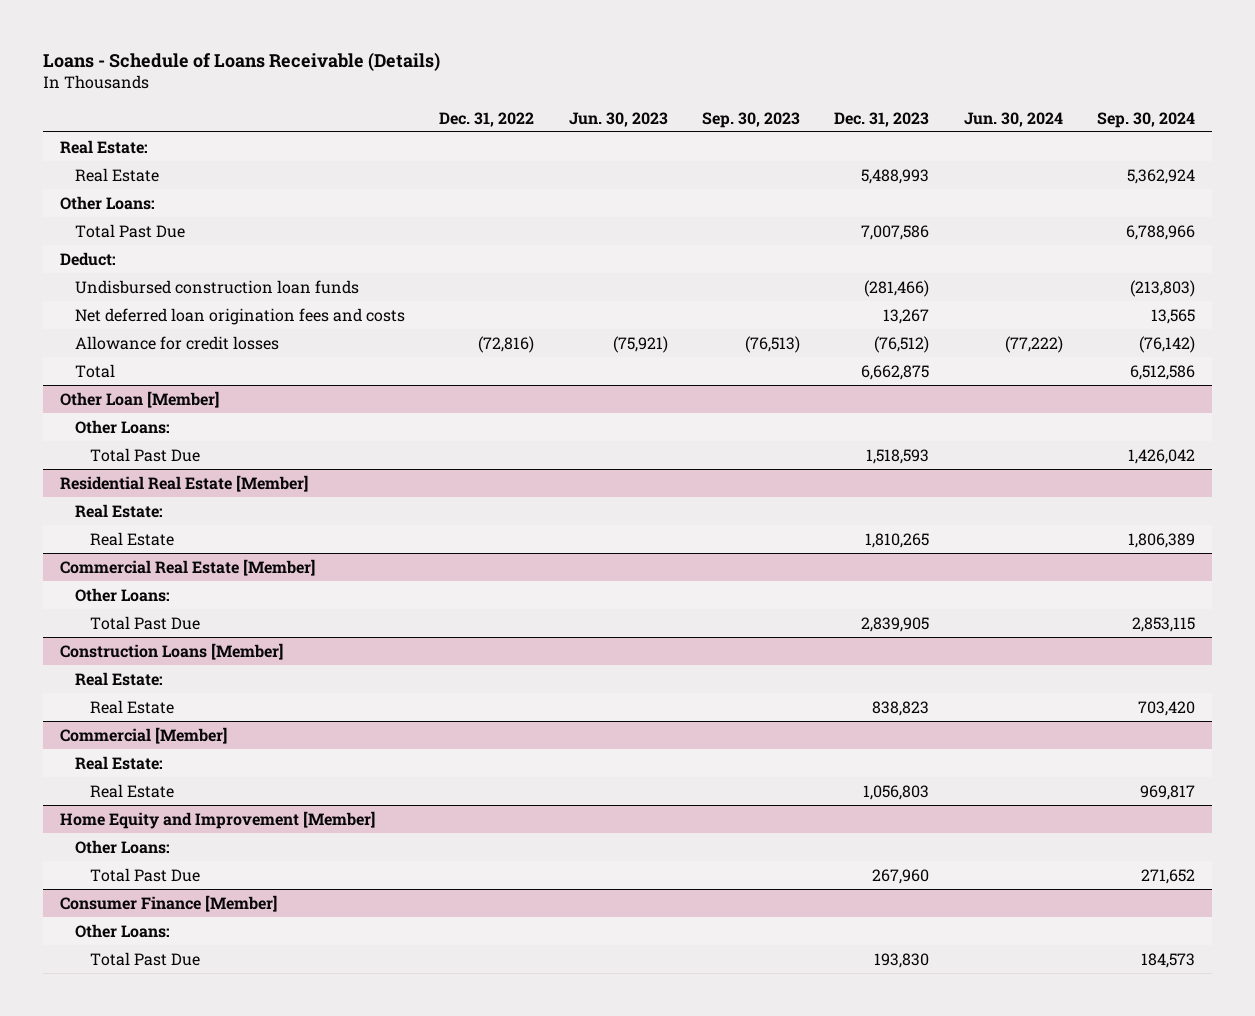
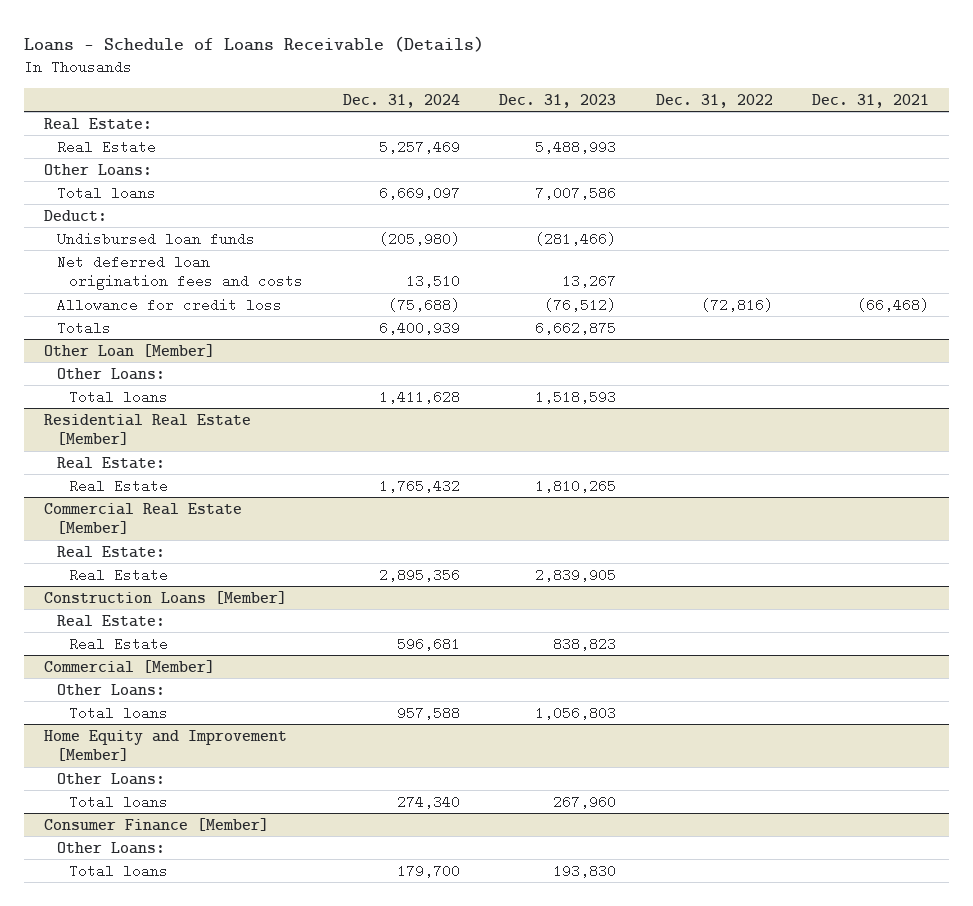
- | Dec. 31, 2022 | Jun. 30, 2023 | Sep. 30, 2023 | Dec. 31, 2023 | Jun. 30, 2024 | Sep. 30, 2024
+ | Dec. 31, 2024 | Dec. 31, 2023 | Dec. 31, 2022 | Dec. 31, 2021
- Total Past Due | | | | 7,007,586 | | 6,788,966
+ Total loans | 6,669,097 | 7,007,586 | |
- Undisbursed construction loan funds | | | | (281,466) | | (213,803)
+ Undisbursed loan funds | (205,980) | (281,466) | |
- Allowance for credit losses | (72,816) | (75,921) | (76,513) | (76,512) | (77,222) | (76,142)
- Total | | | | 6,662,875 | | 6,512,586
+ Allowance for credit loss | (75,688) | (76,512) | (72,816) | (66,468)
+ Totals | 6,400,939 | 6,662,875 | |
@ Other Loan [Member]
- Total Past Due | | | | 1,518,593 | | 1,426,042
+ Total loans | 1,411,628 | 1,518,593 | |
@ Commercial Real Estate [Member]
- Other Loans:
- Total Past Due | | | | 2,839,905 | | 2,853,115
+ Real Estate:
+ Real Estate | 2,895,356 | 2,839,905 | |
@ Commercial [Member]
- Real Estate:
- Real Estate | | | | 1,056,803 | | 969,817
+ Other Loans:
+ Total loans | 957,588 | 1,056,803 | |
@ Home Equity and Improvement [Member]
- Total Past Due | | | | 267,960 | | 271,652
+ Total loans | 274,340 | 267,960 | |
@ Consumer Finance [Member]
- Total Past Due | | | | 193,830 | | 184,573
+ Total loans | 179,700 | 193,830 | |

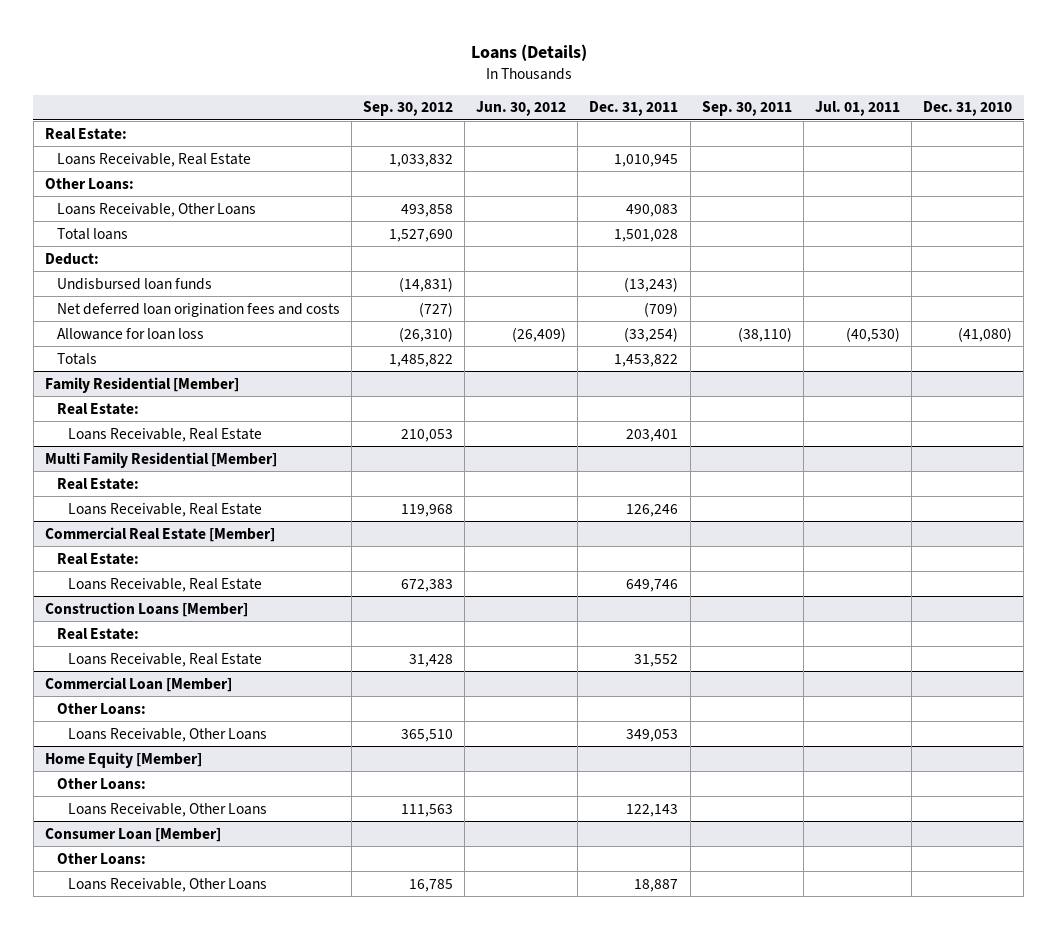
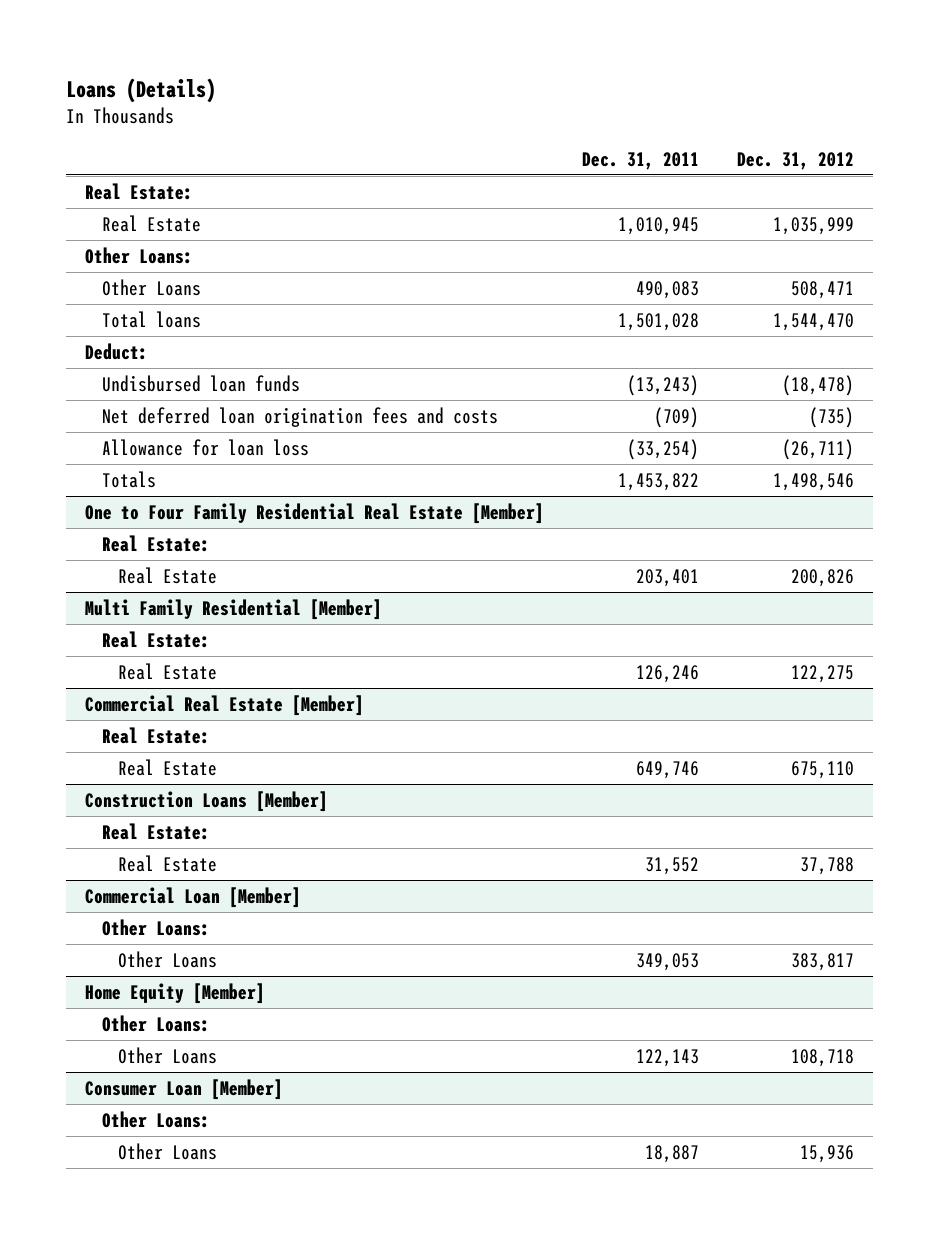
- | Sep. 30, 2012 | Jun. 30, 2012 | Dec. 31, 2011 | Sep. 30, 2011 | Jul. 01, 2011 | Dec. 31, 2010
+ | Dec. 31, 2011 | Dec. 31, 2012
- Loans Receivable, Real Estate | 1,033,832 | | 1,010,945 | | |
+ Real Estate | 1,010,945 | 1,035,999
- Loans Receivable, Other Loans | 493,858 | | 490,083 | | |
+ Other Loans | 490,083 | 508,471
- Family Residential [Member]
+ One to Four Family Residential Real Estate [Member]
- Loans Receivable, Real Estate | 210,053 | | 203,401 | | |
+ Real Estate | 203,401 | 200,826
@ Multi Family Residential [Member]
- Loans Receivable, Real Estate | 119,968 | | 126,246 | | |
+ Real Estate | 126,246 | 122,275
@ Commercial Real Estate [Member]
- Loans Receivable, Real Estate | 672,383 | | 649,746 | | |
+ Real Estate | 649,746 | 675,110
@ Construction Loans [Member]
- Loans Receivable, Real Estate | 31,428 | | 31,552 | | |
+ Real Estate | 31,552 | 37,788
@ Commercial Loan [Member]
- Loans Receivable, Other Loans | 365,510 | | 349,053 | | |
+ Other Loans | 349,053 | 383,817
@ Home Equity [Member]
- Loans Receivable, Other Loans | 111,563 | | 122,143 | | |
+ Other Loans | 122,143 | 108,718
@ Consumer Loan [Member]
- Loans Receivable, Other Loans | 16,785 | | 18,887 | | |
+ Other Loans | 18,887 | 15,936

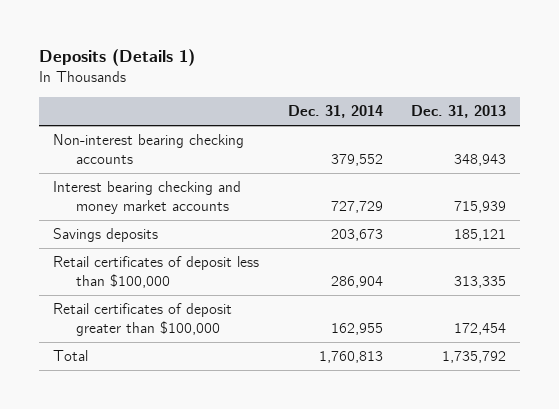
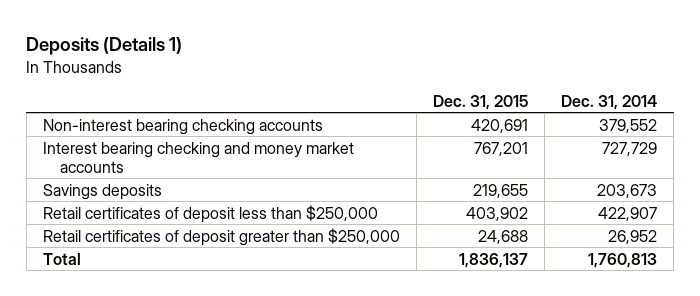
- | Dec. 31, 2014 | Dec. 31, 2013
+ | Dec. 31, 2015 | Dec. 31, 2014
- Retail certificates of deposit less than $100,000 | 286,904 | 313,335
- Retail certificates of deposit greater than $100,000 | 162,955 | 172,454
+ Retail certificates of deposit less than $250,000 | 403,902 | 422,907
+ Retail certificates of deposit greater than $250,000 | 24,688 | 26,952

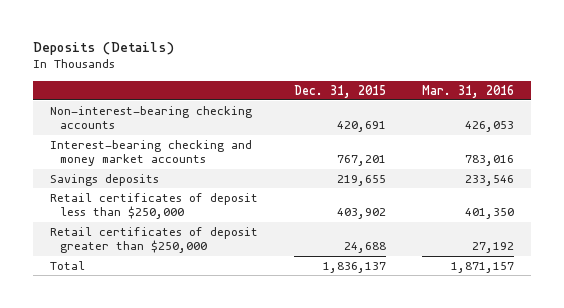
- Deposits (Details 1)
+ Deposits (Details)
- | Dec. 31, 2015 | Dec. 31, 2014
+ | Dec. 31, 2015 | Mar. 31, 2016
- Non-interest bearing checking accounts | 420,691 | 379,552
- Interest bearing checking and money market accounts | 767,201 | 727,729
+ Non-interest-bearing checking accounts | 420,691 | 426,053
+ Interest-bearing checking and money market accounts | 767,201 | 783,016

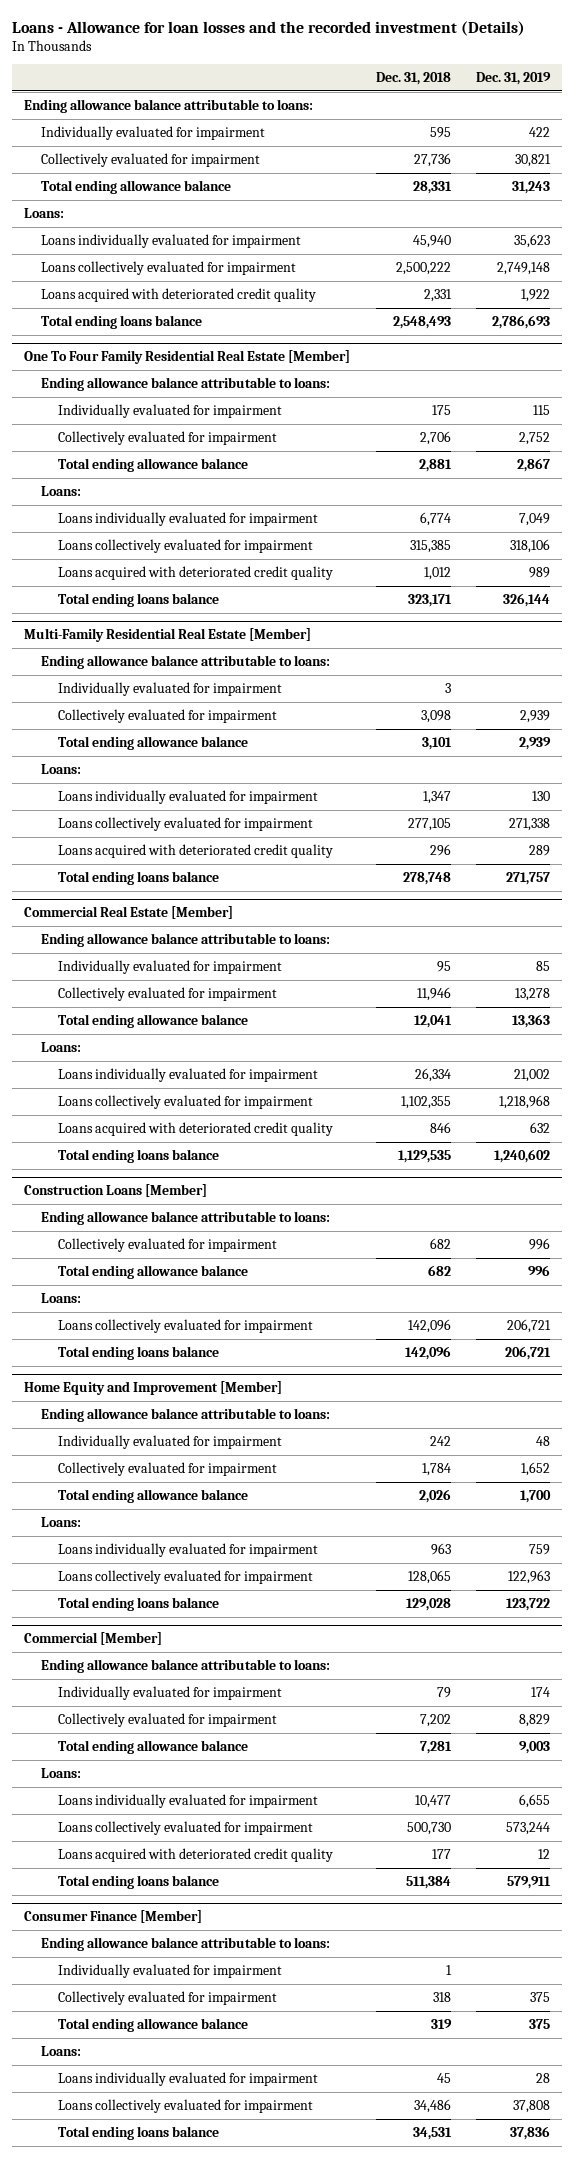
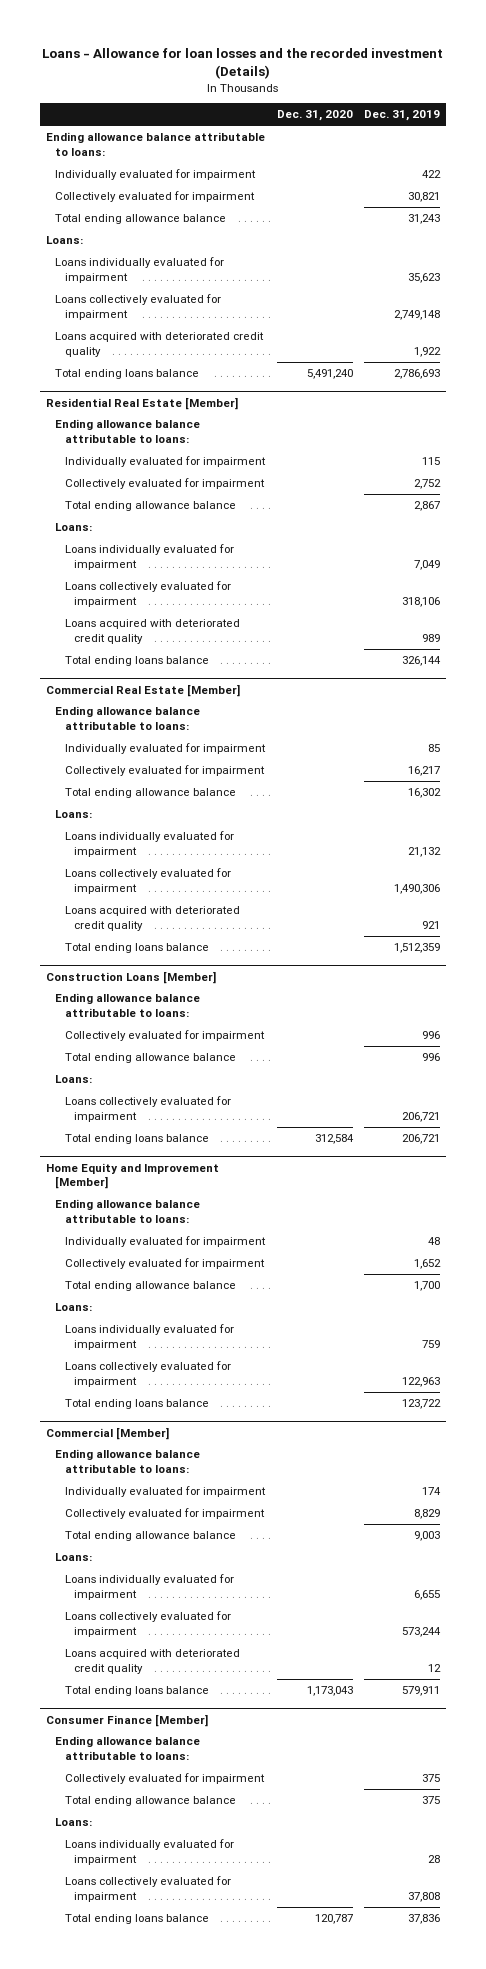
- | Dec. 31, 2018 | Dec. 31, 2019
+ | Dec. 31, 2020 | Dec. 31, 2019
- One To Four Family Residential Real Estate [Member]
+ Residential Real Estate [Member]
- Multi-Family Residential Real Estate [Member]
- Ending allowance balance attributable to loans:
- Individually evaluated for impairment | 3 |
- Collectively evaluated for impairment | 3,098 | 2,939
- Total ending allowance balance | 3,101 | 2,939
- Loans:
- Loans individually evaluated for impairment | 1,347 | 130
- Loans collectively evaluated for impairment | 277,105 | 271,338
- Loans acquired with deteriorated credit quality | 296 | 289
- Total ending loans balance | 278,748 | 271,757
@ Commercial Real Estate [Member]
- Collectively evaluated for impairment | 11,946 | 13,278
- Total ending allowance balance | 12,041 | 13,363
+ Collectively evaluated for impairment | | 16,217
+ Total ending allowance balance | | 16,302
- Loans individually evaluated for impairment | 26,334 | 21,002
- Loans collectively evaluated for impairment | 1,102,355 | 1,218,968
- Loans acquired with deteriorated credit quality | 846 | 632
- Total ending loans balance | 1,129,535 | 1,240,602
+ Loans individually evaluated for impairment | | 21,132
+ Loans collectively evaluated for impairment | | 1,490,306
+ Loans acquired with deteriorated credit quality | | 921
+ Total ending loans balance | | 1,512,359
@ Consumer Finance [Member]
- Individually evaluated for impairment | 1 |

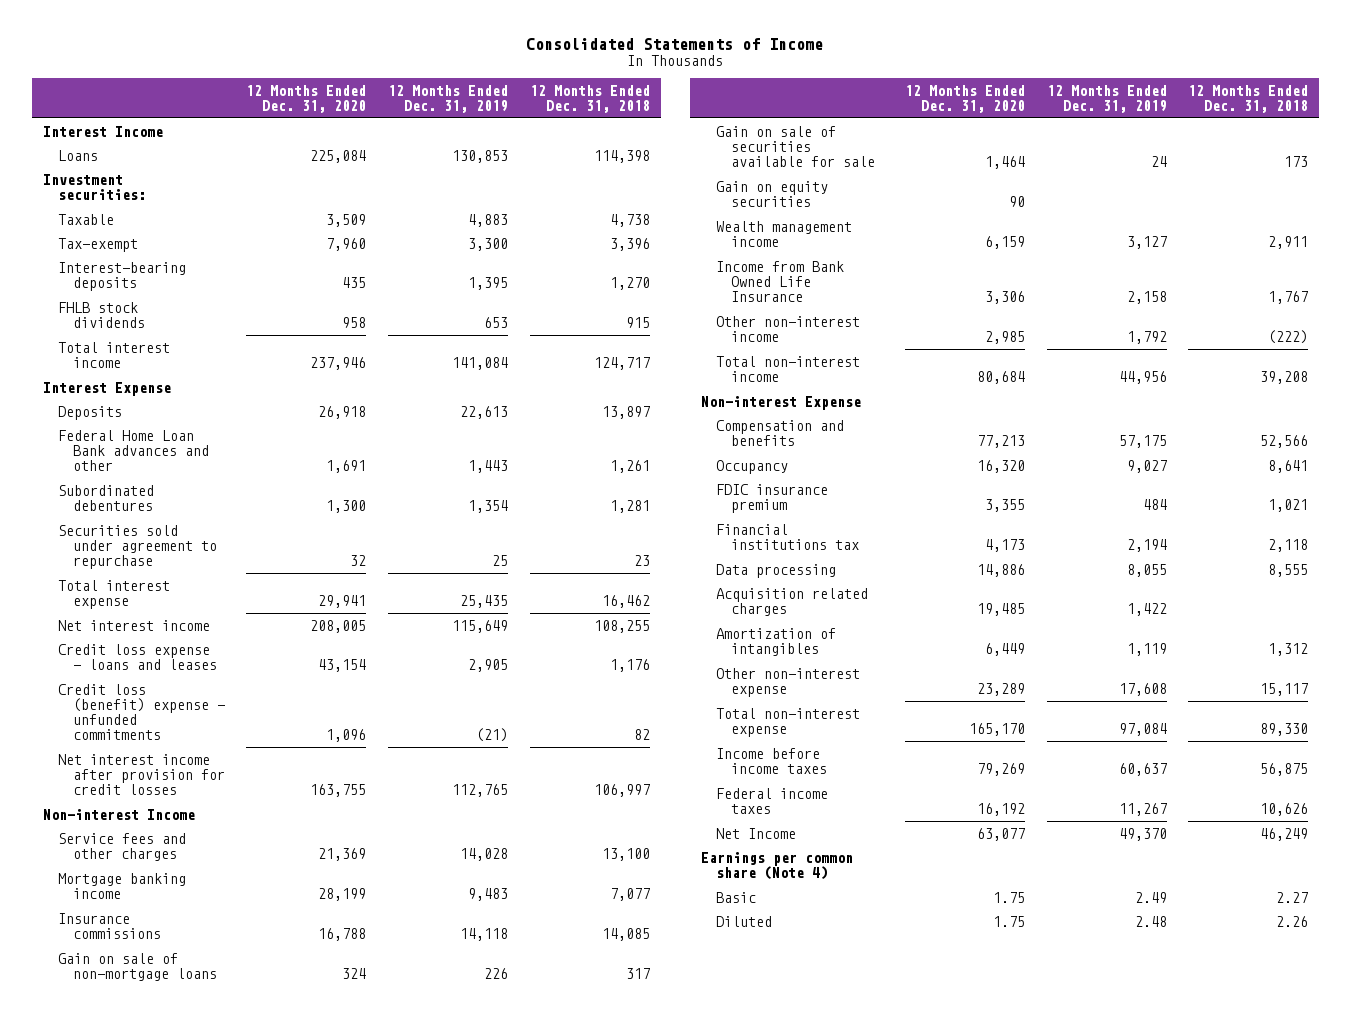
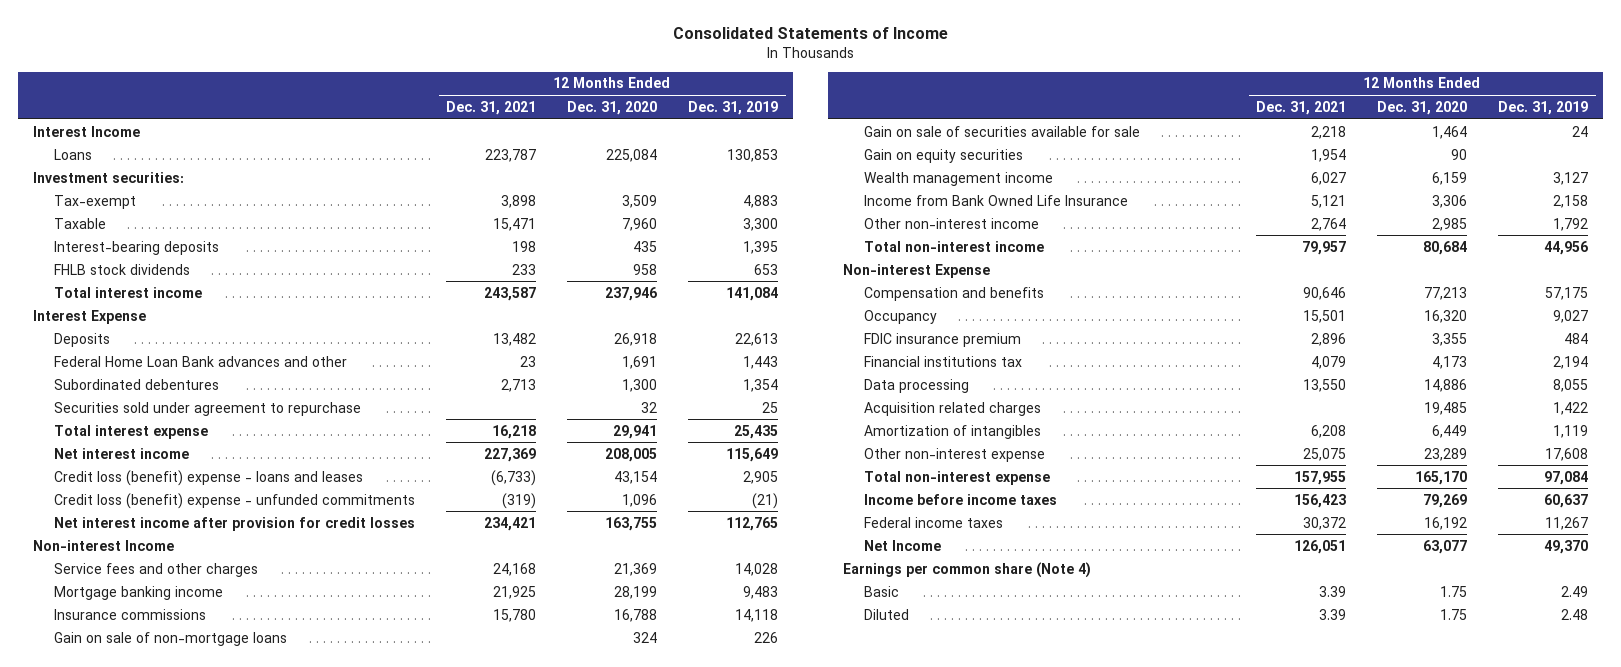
- | 12 Months Ended Dec. 31, 2020 | 12 Months Ended Dec. 31, 2019 | 12 Months Ended Dec. 31, 2018
+ | 12 Months Ended Dec. 31, 2021 | 12 Months Ended Dec. 31, 2020 | 12 Months Ended Dec. 31, 2019
- Taxable | 3,509 | 4,883 | 4,738
- Tax-exempt | 7,960 | 3,300 | 3,396
+ Tax-exempt | 3,898 | 3,509 | 4,883
+ Taxable | 15,471 | 7,960 | 3,300
- Credit loss expense - loans and leases | 43,154 | 2,905 | 1,176
+ Credit loss (benefit) expense - loans and leases | (6,733) | 43,154 | 2,905

